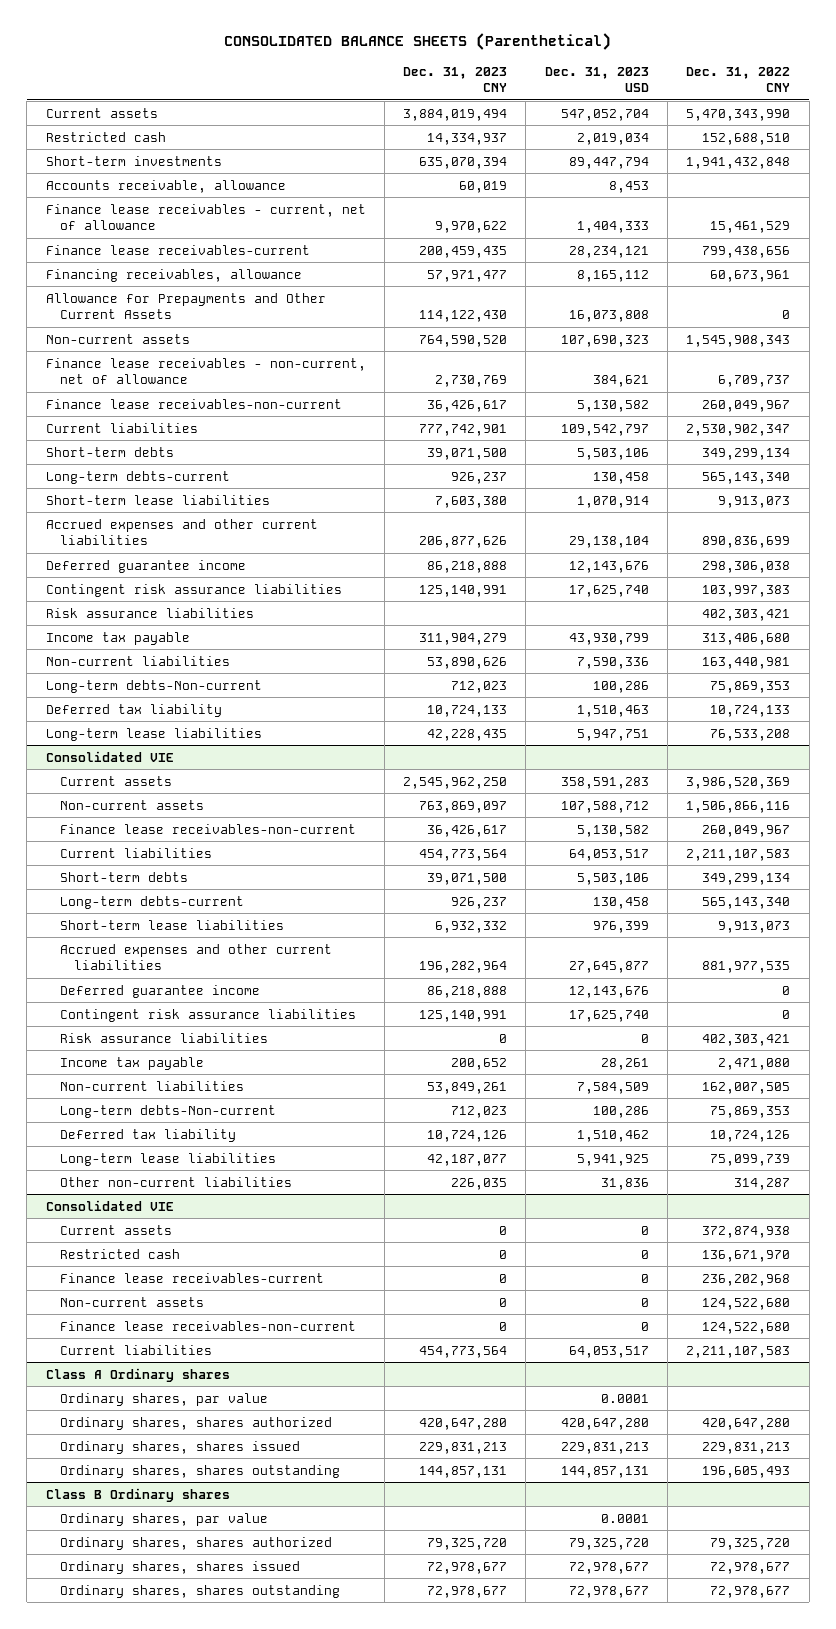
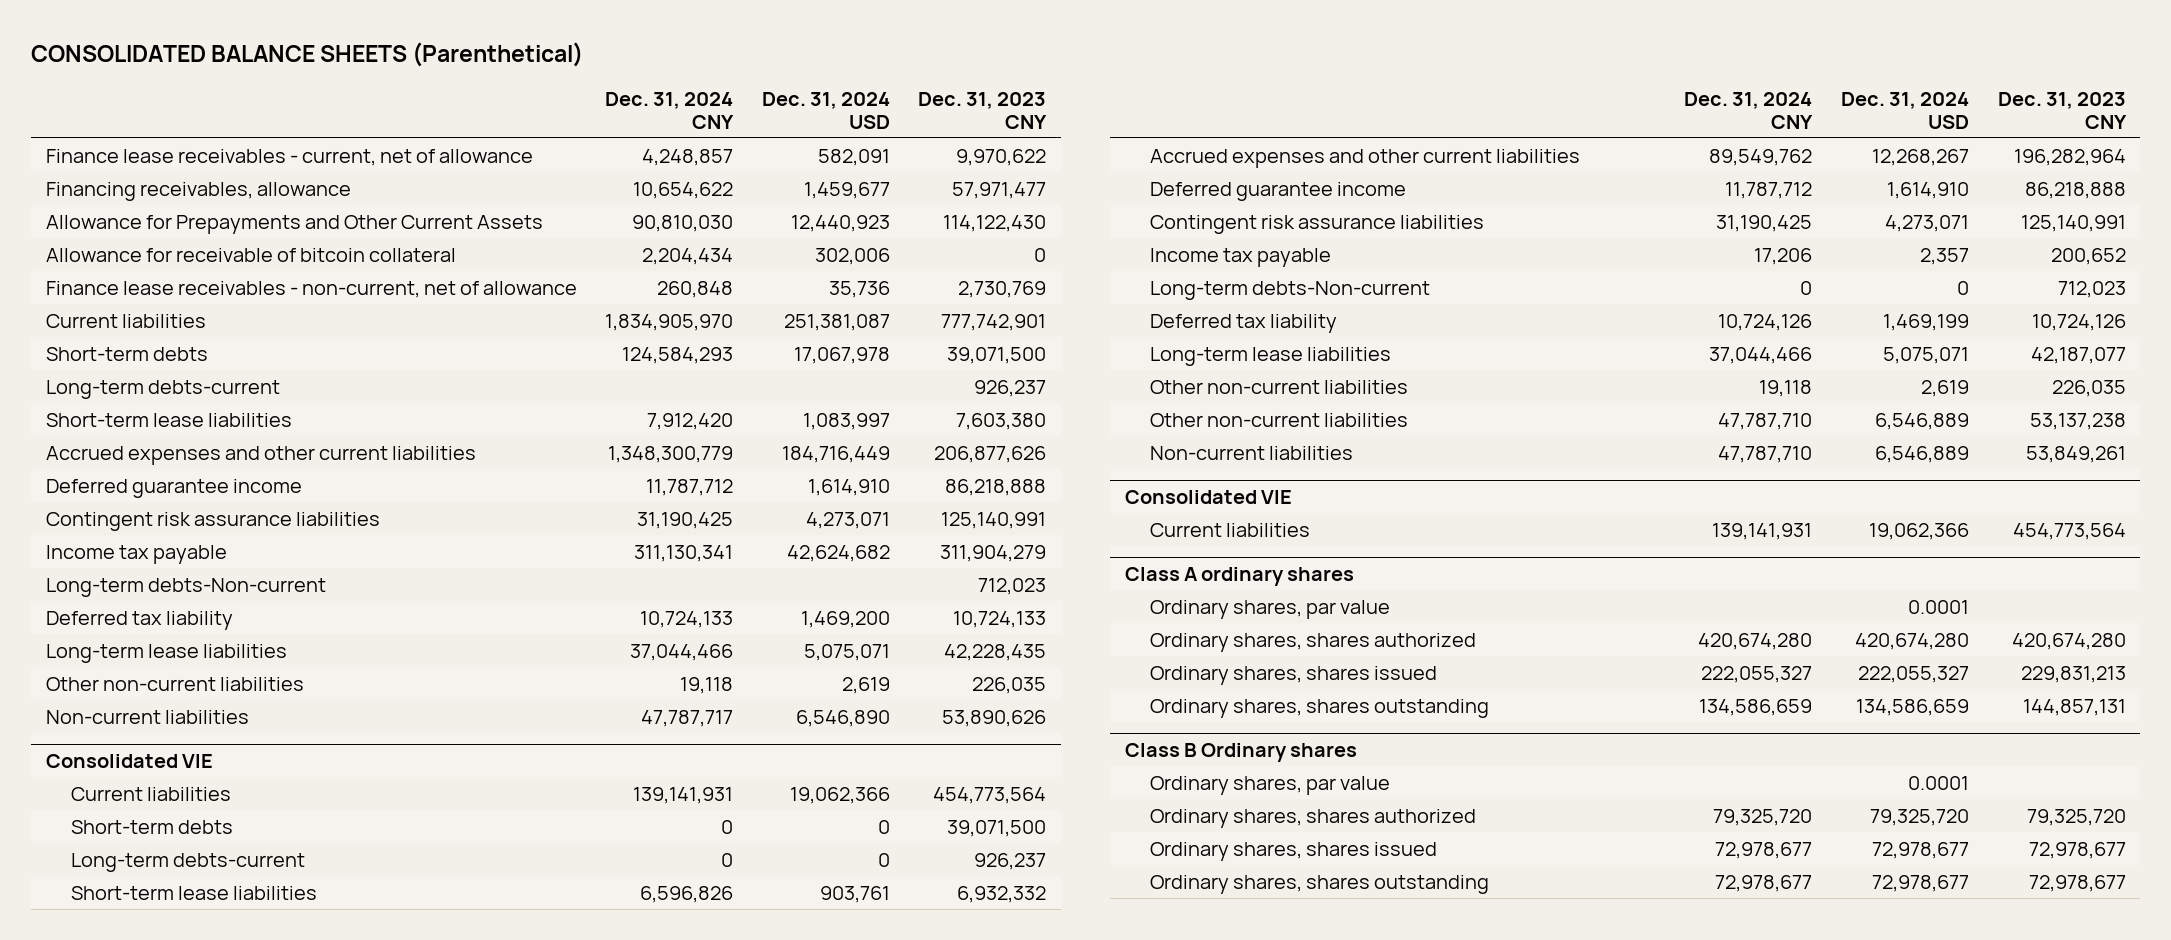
- | Dec. 31, 2023 CNY | Dec. 31, 2023 USD | Dec. 31, 2022 CNY
+ | Dec. 31, 2024 CNY | Dec. 31, 2024 USD | Dec. 31, 2023 CNY
- Current assets | 3,884,019,494 | 547,052,704 | 5,470,343,990
- Restricted cash | 14,334,937 | 2,019,034 | 152,688,510
- Short-term investments | 635,070,394 | 89,447,794 | 1,941,432,848
- Accounts receivable, allowance | 60,019 | 8,453 |
- Finance lease receivables-current | 200,459,435 | 28,234,121 | 799,438,656
- Non-current assets | 764,590,520 | 107,690,323 | 1,545,908,343
+ Allowance for receivable of bitcoin collateral | 2,204,434 | 302,006 | 0
- Finance lease receivables-non-current | 36,426,617 | 5,130,582 | 260,049,967
- Risk assurance liabilities | | | 402,303,421
+ Other non-current liabilities | 19,118 | 2,619 | 226,035
moved down: Non-current liabilities | 47,787,717 | 6,546,890 | 53,890,626
@ Consolidated VIE
- Current assets | 2,545,962,250 | 358,591,283 | 3,986,520,369
- Non-current assets | 763,869,097 | 107,588,712 | 1,506,866,116
- Finance lease receivables-non-current | 36,426,617 | 5,130,582 | 260,049,967
- Risk assurance liabilities | 0 | 0 | 402,303,421
+ Other non-current liabilities | 47,787,710 | 6,546,889 | 53,137,238
moved down: Non-current liabilities | 47,787,710 | 6,546,889 | 53,849,261
- Current assets | 0 | 0 | 372,874,938
- Restricted cash | 0 | 0 | 136,671,970
- Finance lease receivables-current | 0 | 0 | 236,202,968
- Non-current assets | 0 | 0 | 124,522,680
- Finance lease receivables-non-current | 0 | 0 | 124,522,680
- Class A Ordinary shares
+ Class A ordinary shares
- Ordinary shares, shares authorized | 420,647,280 | 420,647,280 | 420,647,280
+ Ordinary shares, shares authorized | 420,674,280 | 420,674,280 | 420,674,280

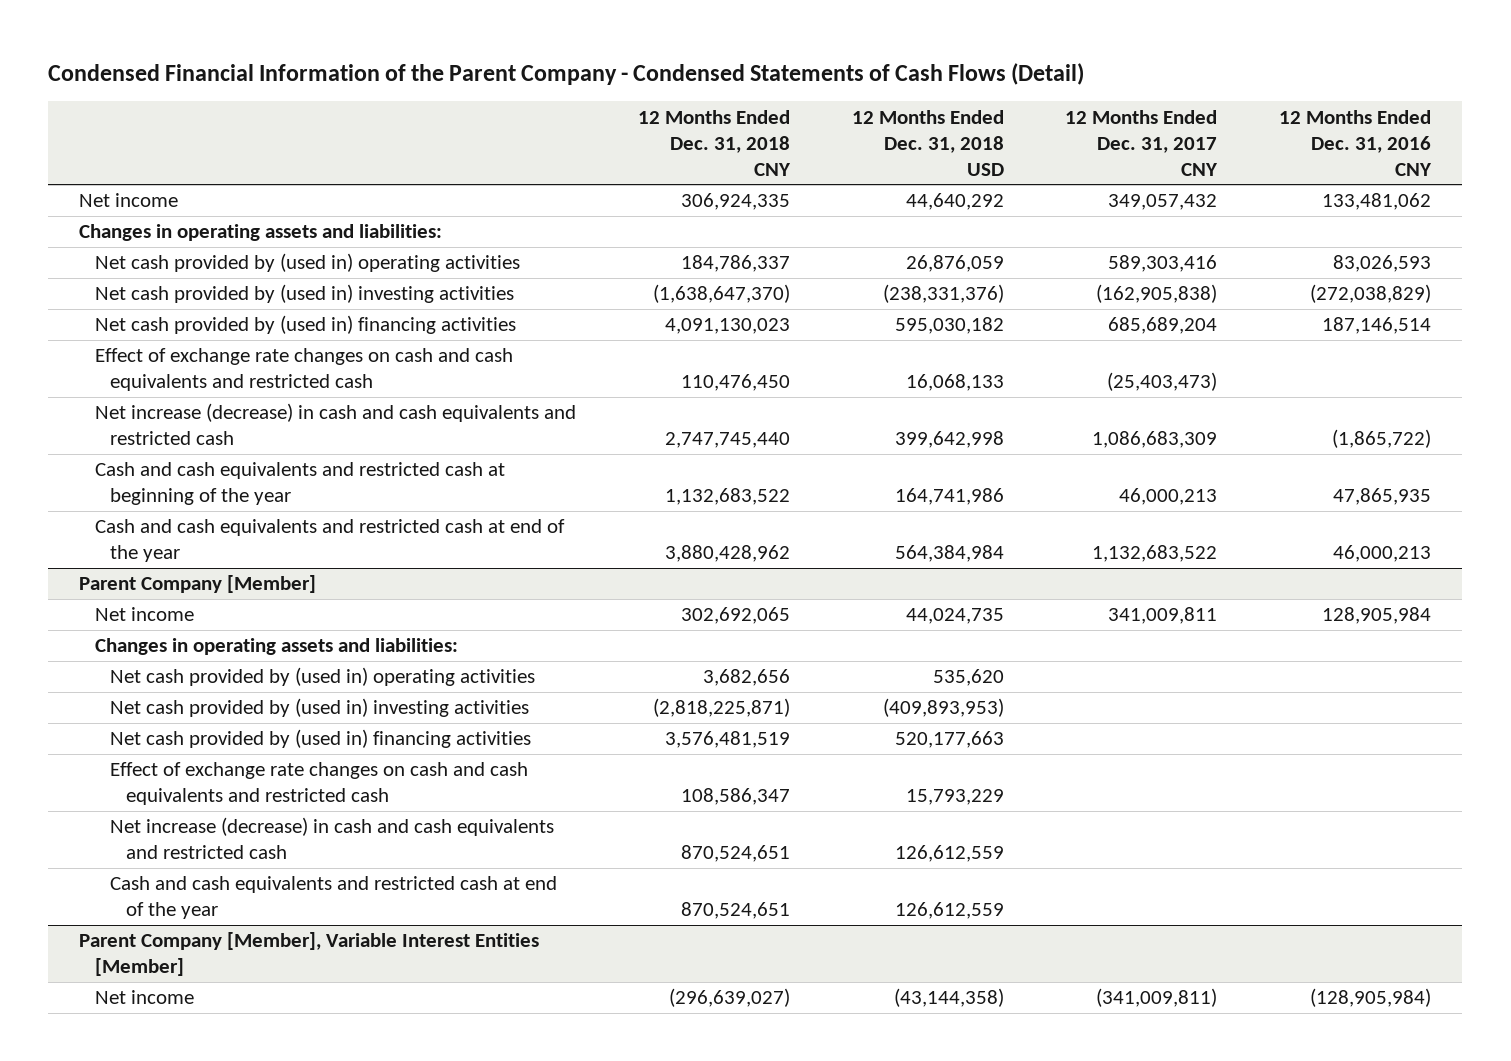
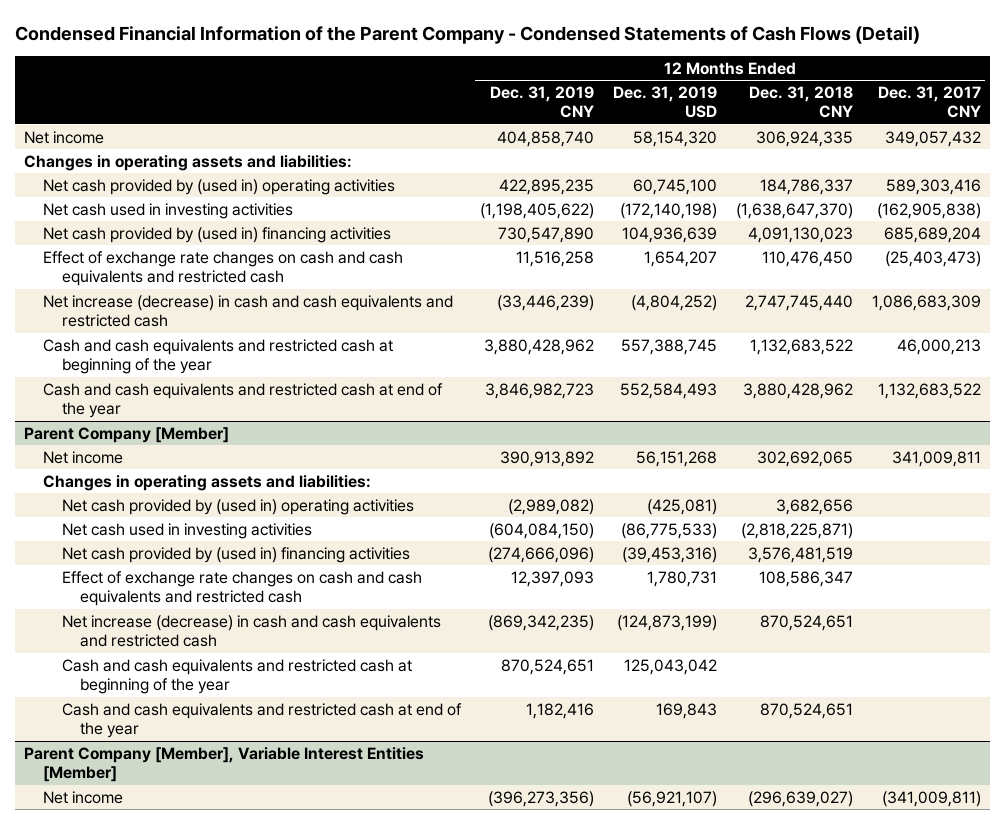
- | 12 Months Ended Dec. 31, 2018 CNY | 12 Months Ended Dec. 31, 2018 USD | 12 Months Ended Dec. 31, 2017 CNY | 12 Months Ended Dec. 31, 2016 CNY
+ | 12 Months Ended Dec. 31, 2019 CNY | 12 Months Ended Dec. 31, 2019 USD | 12 Months Ended Dec. 31, 2018 CNY | 12 Months Ended Dec. 31, 2017 CNY
- Net cash provided by (used in) investing activities | (1,638,647,370) | (238,331,376) | (162,905,838) | (272,038,829)
+ Net cash used in investing activities | (1,198,405,622) | (172,140,198) | (1,638,647,370) | (162,905,838)
@ Parent Company [Member]
- Net cash provided by (used in) investing activities | (2,818,225,871) | (409,893,953) | |
+ Net cash used in investing activities | (604,084,150) | (86,775,533) | (2,818,225,871) |
+ Cash and cash equivalents and restricted cash at beginning of the year | 870,524,651 | 125,043,042 | |

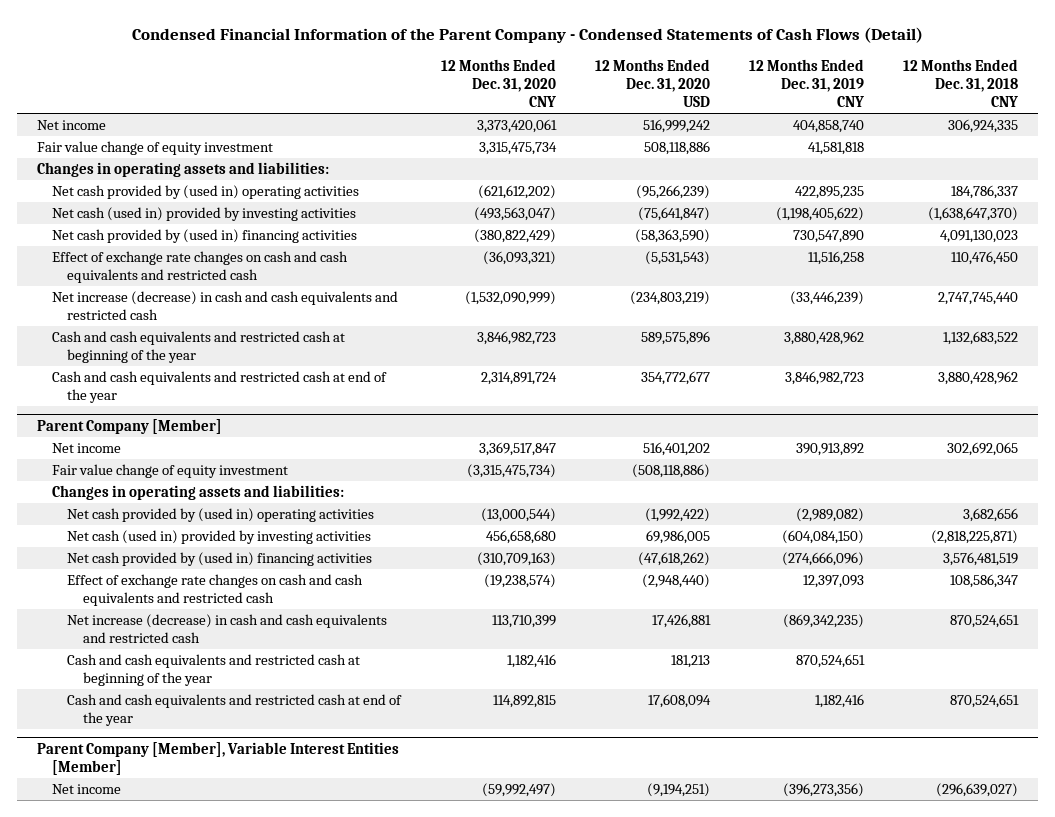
- | 12 Months Ended Dec. 31, 2019 CNY | 12 Months Ended Dec. 31, 2019 USD | 12 Months Ended Dec. 31, 2018 CNY | 12 Months Ended Dec. 31, 2017 CNY
+ | 12 Months Ended Dec. 31, 2020 CNY | 12 Months Ended Dec. 31, 2020 USD | 12 Months Ended Dec. 31, 2019 CNY | 12 Months Ended Dec. 31, 2018 CNY
+ Fair value change of equity investment | 3,315,475,734 | 508,118,886 | 41,581,818 |
- Net cash used in investing activities | (1,198,405,622) | (172,140,198) | (1,638,647,370) | (162,905,838)
+ Net cash (used in) provided by investing activities | (493,563,047) | (75,641,847) | (1,198,405,622) | (1,638,647,370)
@ Parent Company [Member]
+ Fair value change of equity investment | (3,315,475,734) | (508,118,886) | |
- Net cash used in investing activities | (604,084,150) | (86,775,533) | (2,818,225,871) |
+ Net cash (used in) provided by investing activities | 456,658,680 | 69,986,005 | (604,084,150) | (2,818,225,871)

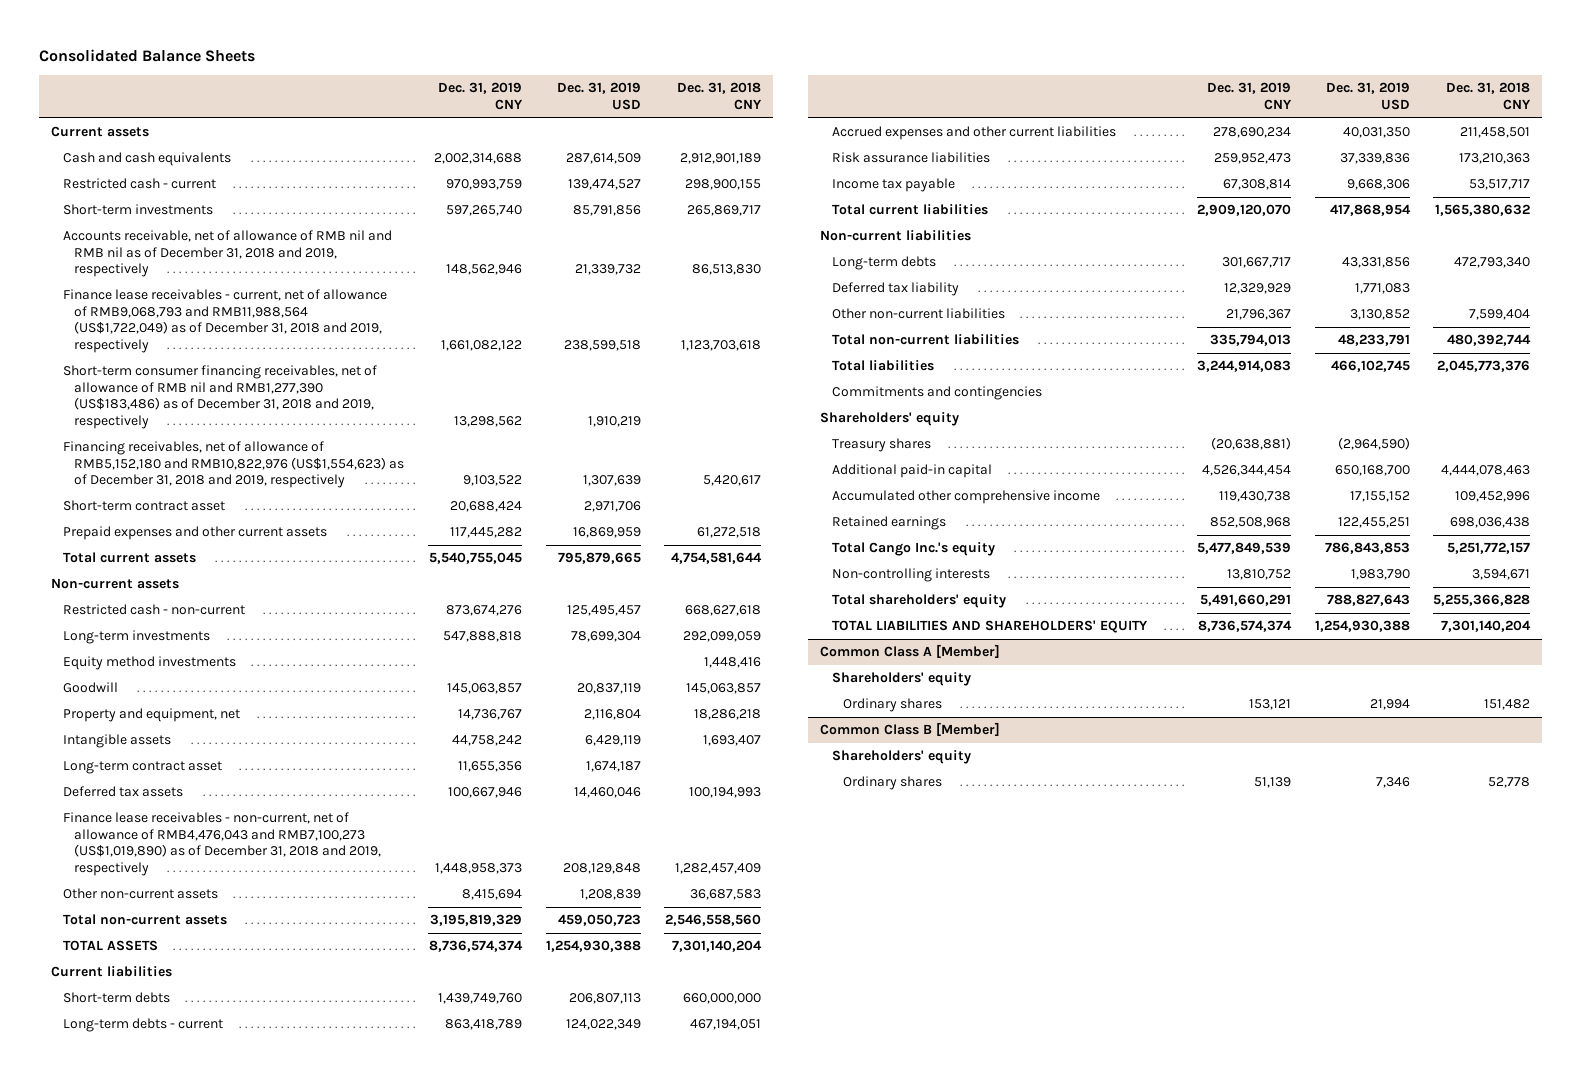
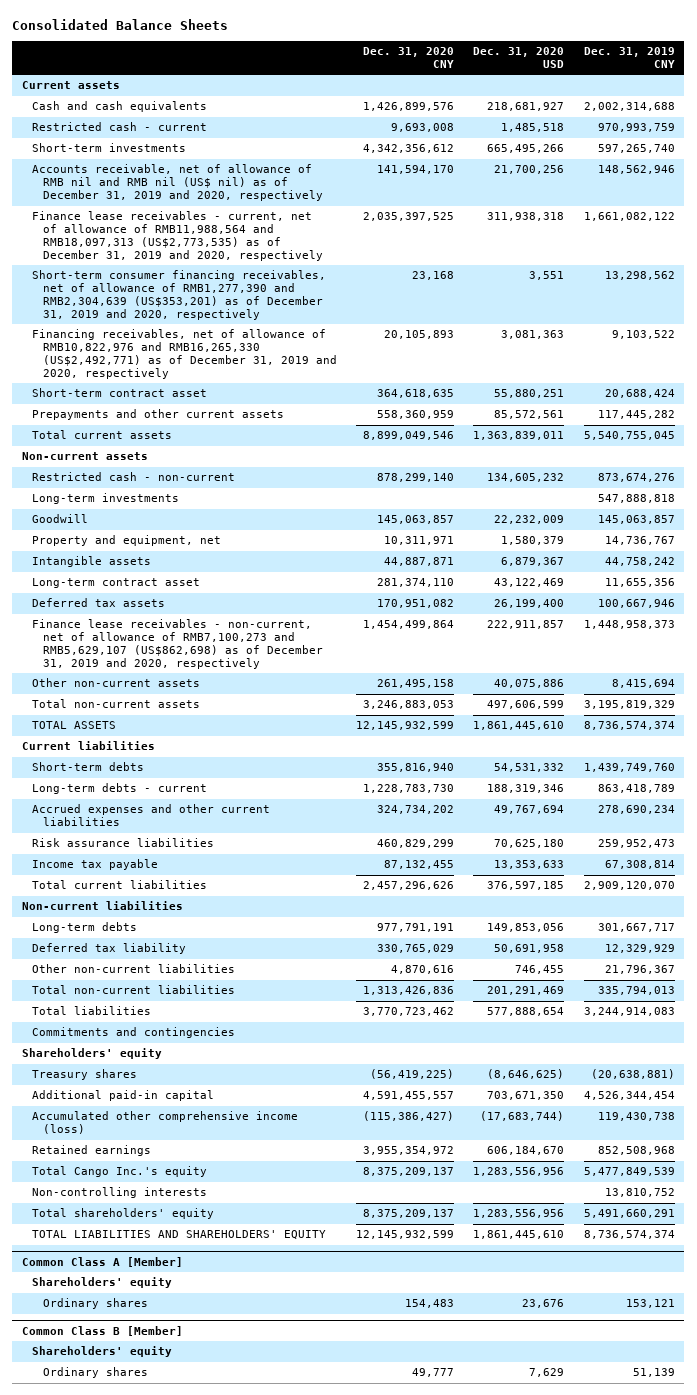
- | Dec. 31, 2019 CNY | Dec. 31, 2019 USD | Dec. 31, 2018 CNY
+ | Dec. 31, 2020 CNY | Dec. 31, 2020 USD | Dec. 31, 2019 CNY
- Accounts receivable, net of allowance of RMB nil and RMB nil as of December 31, 2018 and 2019, respectively | 148,562,946 | 21,339,732 | 86,513,830
- Finance lease receivables - current, net of allowance of RMB9,068,793 and RMB11,988,564 (US$1,722,049) as of December 31, 2018 and 2019, respectively | 1,661,082,122 | 238,599,518 | 1,123,703,618
- Short-term consumer financing receivables, net of allowance of RMB nil and RMB1,277,390 (US$183,486) as of December 31, 2018 and 2019, respectively | 13,298,562 | 1,910,219 |
- Financing receivables, net of allowance of RMB5,152,180 and RMB10,822,976 (US$1,554,623) as of December 31, 2018 and 2019, respectively | 9,103,522 | 1,307,639 | 5,420,617
+ Accounts receivable, net of allowance of RMB nil and RMB nil (US$ nil) as of December 31, 2019 and 2020, respectively | 141,594,170 | 21,700,256 | 148,562,946
+ Finance lease receivables - current, net of allowance of RMB11,988,564 and RMB18,097,313 (US$2,773,535) as of December 31, 2019 and 2020, respectively | 2,035,397,525 | 311,938,318 | 1,661,082,122
+ Short-term consumer financing receivables, net of allowance of RMB1,277,390 and RMB2,304,639 (US$353,201) as of December 31, 2019 and 2020, respectively | 23,168 | 3,551 | 13,298,562
+ Financing receivables, net of allowance of RMB10,822,976 and RMB16,265,330 (US$2,492,771) as of December 31, 2019 and 2020, respectively | 20,105,893 | 3,081,363 | 9,103,522
- Prepaid expenses and other current assets | 117,445,282 | 16,869,959 | 61,272,518
+ Prepayments and other current assets | 558,360,959 | 85,572,561 | 117,445,282
- Equity method investments | | | 1,448,416
- Finance lease receivables - non-current, net of allowance of RMB4,476,043 and RMB7,100,273 (US$1,019,890) as of December 31, 2018 and 2019, respectively | 1,448,958,373 | 208,129,848 | 1,282,457,409
+ Finance lease receivables - non-current, net of allowance of RMB7,100,273 and RMB5,629,107 (US$862,698) as of December 31, 2019 and 2020, respectively | 1,454,499,864 | 222,911,857 | 1,448,958,373
- Accumulated other comprehensive income | 119,430,738 | 17,155,152 | 109,452,996
+ Accumulated other comprehensive income (loss) | (115,386,427) | (17,683,744) | 119,430,738

